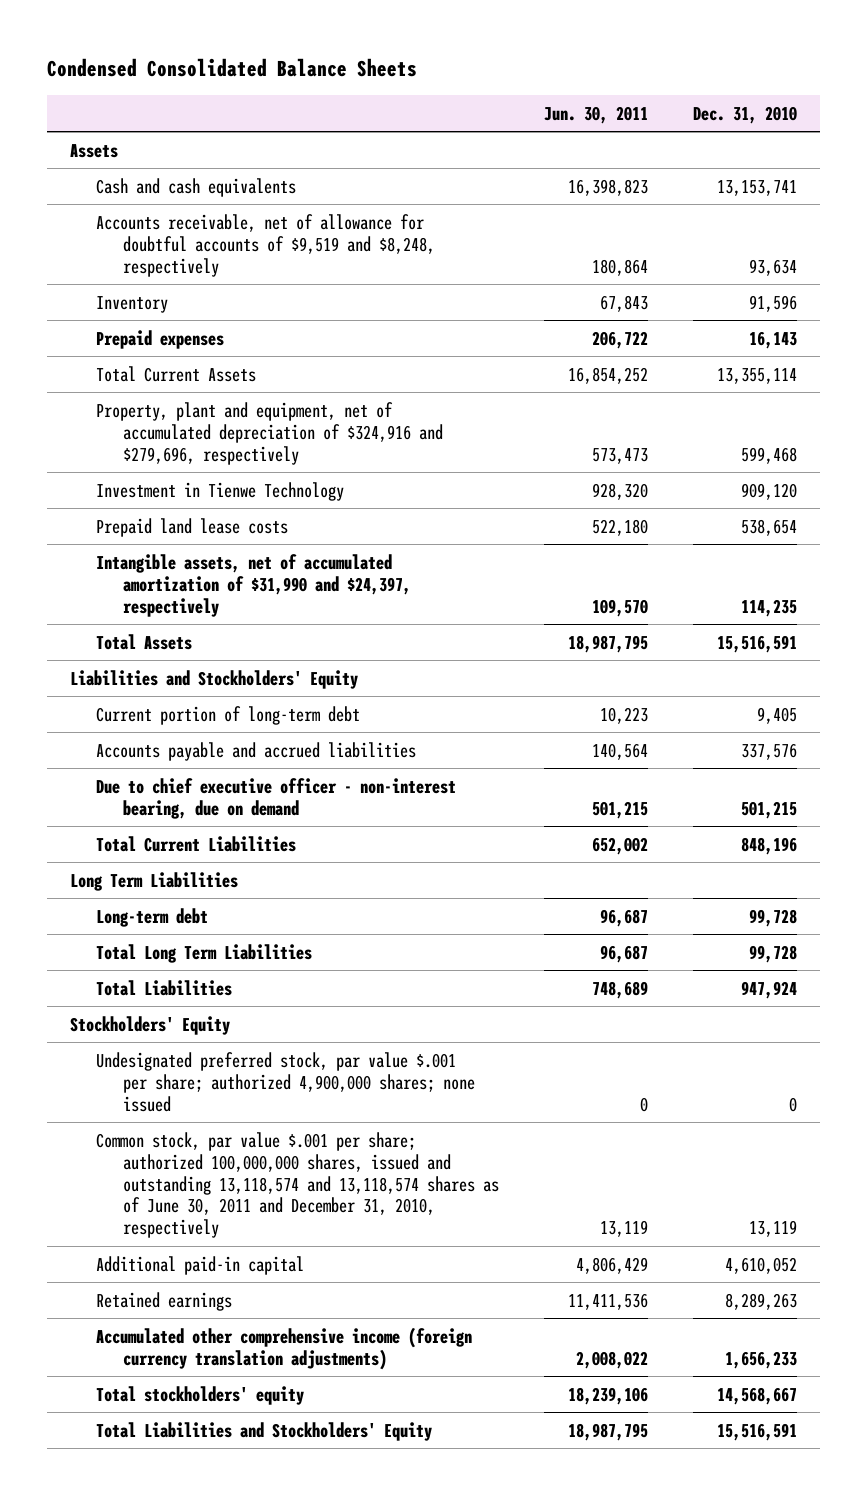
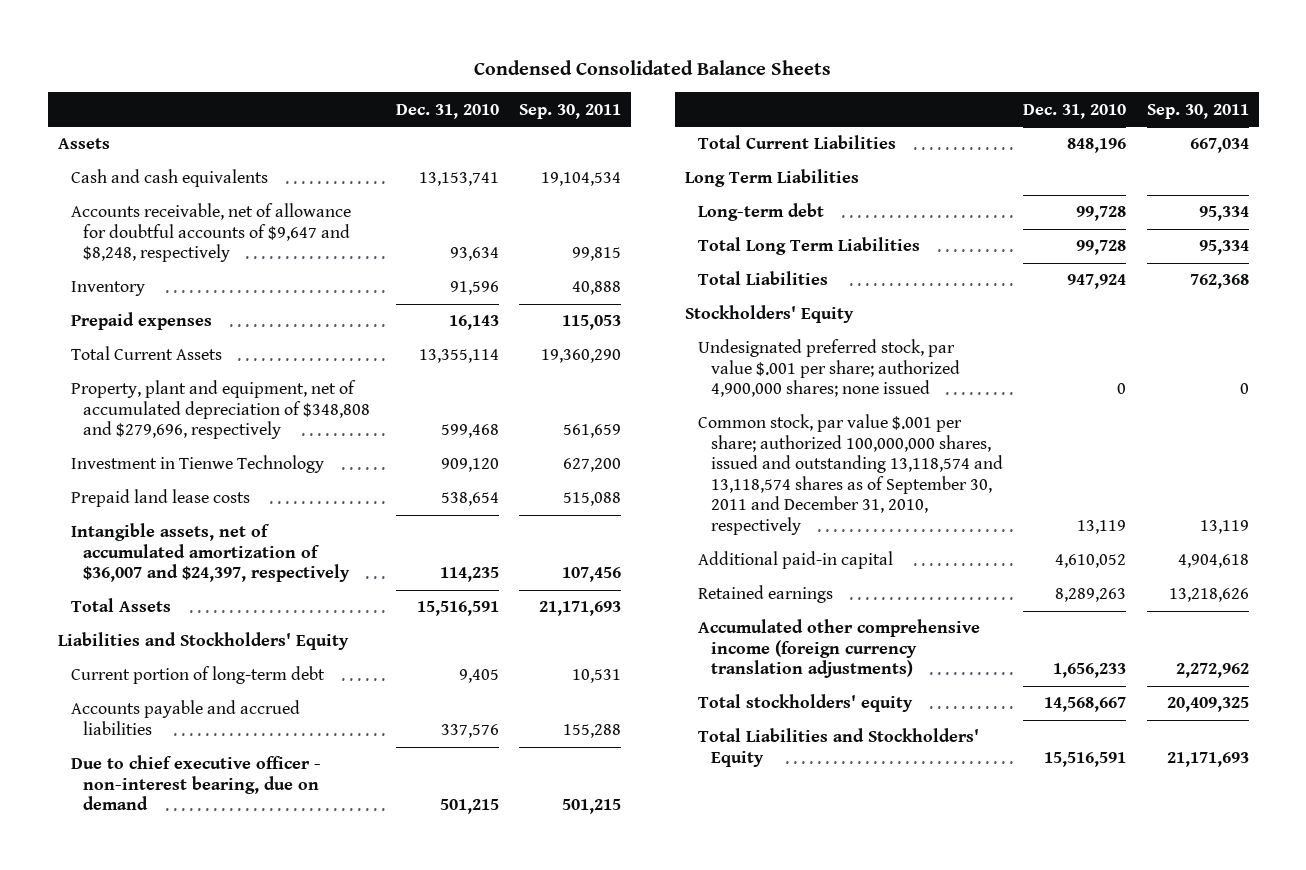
- | Jun. 30, 2011 | Dec. 31, 2010
+ | Dec. 31, 2010 | Sep. 30, 2011
- Accounts receivable, net of allowance for doubtful accounts of $9,519 and $8,248, respectively | 180,864 | 93,634
+ Accounts receivable, net of allowance for doubtful accounts of $9,647 and $8,248, respectively | 93,634 | 99,815
- Property, plant and equipment, net of accumulated depreciation of $324,916 and $279,696, respectively | 573,473 | 599,468
+ Property, plant and equipment, net of accumulated depreciation of $348,808 and $279,696, respectively | 599,468 | 561,659
- Intangible assets, net of accumulated amortization of $31,990 and $24,397, respectively | 109,570 | 114,235
+ Intangible assets, net of accumulated amortization of $36,007 and $24,397, respectively | 114,235 | 107,456
- Common stock, par value $.001 per share; authorized 100,000,000 shares, issued and outstanding 13,118,574 and 13,118,574 shares as of June 30, 2011 and December 31, 2010, respectively | 13,119 | 13,119
+ Common stock, par value $.001 per share; authorized 100,000,000 shares, issued and outstanding 13,118,574 and 13,118,574 shares as of September 30, 2011 and December 31, 2010, respectively | 13,119 | 13,119

